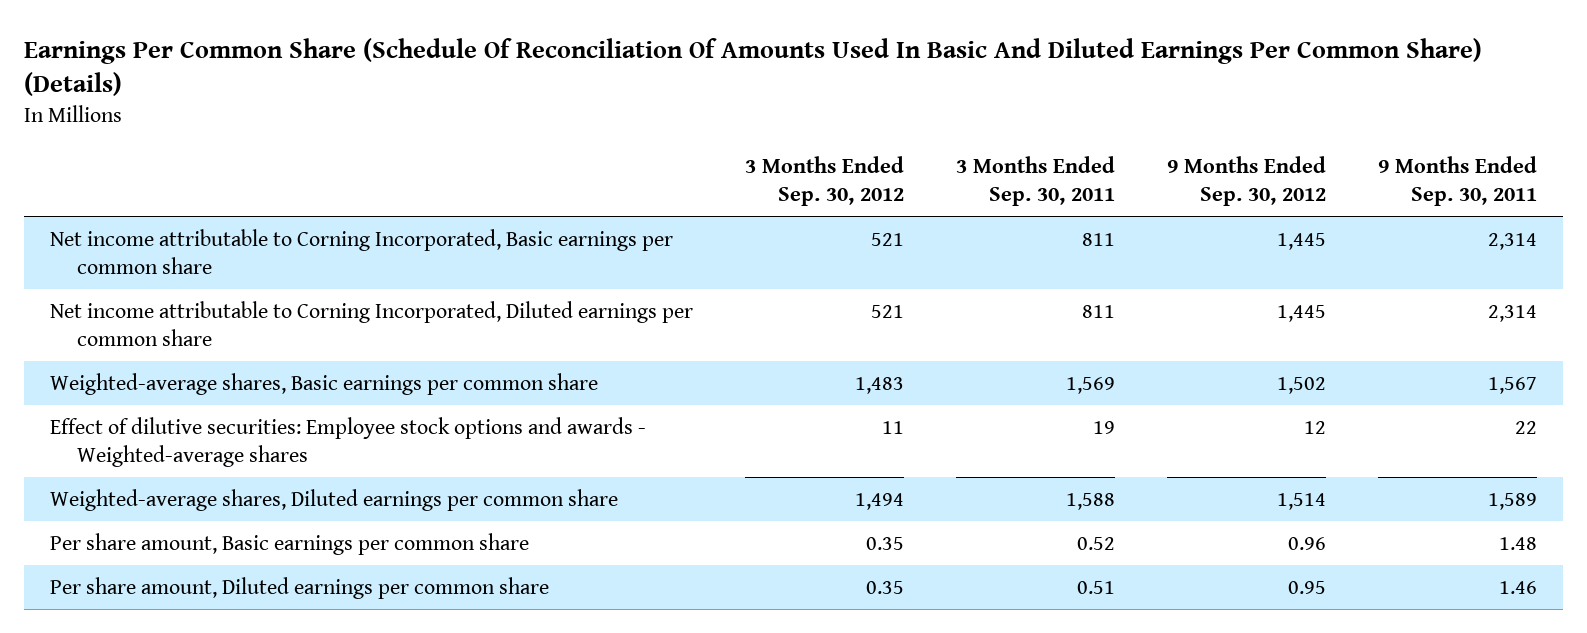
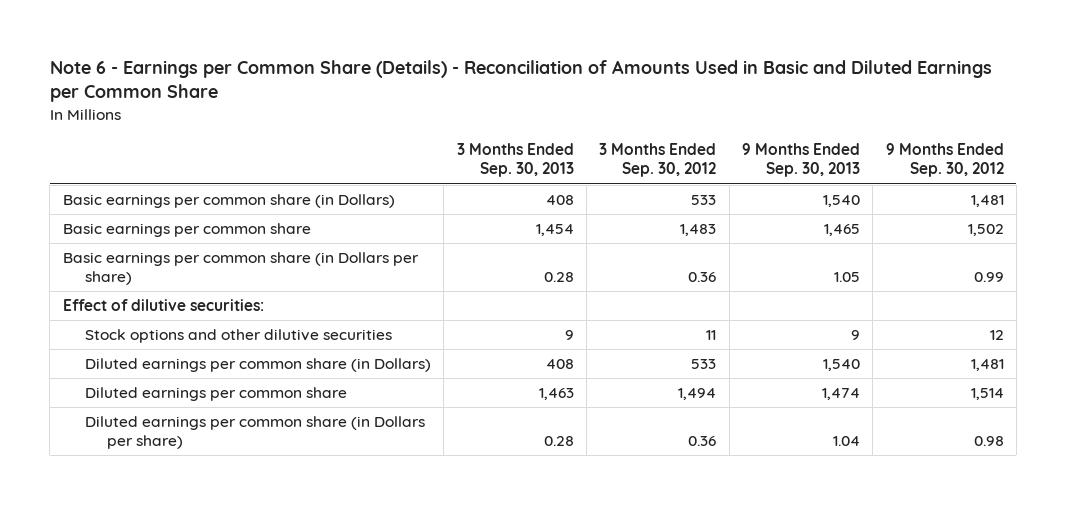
- Earnings Per Common Share (Schedule Of Reconciliation Of Amounts Used In Basic And Diluted Earnings Per Common Share) (Details)
+ Note 6 - Earnings per Common Share (Details) - Reconciliation of Amounts Used in Basic and Diluted Earnings per Common Share
- | 3 Months Ended Sep. 30, 2012 | 3 Months Ended Sep. 30, 2011 | 9 Months Ended Sep. 30, 2012 | 9 Months Ended Sep. 30, 2011
+ | 3 Months Ended Sep. 30, 2013 | 3 Months Ended Sep. 30, 2012 | 9 Months Ended Sep. 30, 2013 | 9 Months Ended Sep. 30, 2012
- Net income attributable to Corning Incorporated, Basic earnings per common share | 521 | 811 | 1,445 | 2,314
- Net income attributable to Corning Incorporated, Diluted earnings per common share | 521 | 811 | 1,445 | 2,314
- Weighted-average shares, Basic earnings per common share | 1,483 | 1,569 | 1,502 | 1,567
- Effect of dilutive securities: Employee stock options and awards - Weighted-average shares | 11 | 19 | 12 | 22
- Weighted-average shares, Diluted earnings per common share | 1,494 | 1,588 | 1,514 | 1,589
- Per share amount, Basic earnings per common share | 0.35 | 0.52 | 0.96 | 1.48
- Per share amount, Diluted earnings per common share | 0.35 | 0.51 | 0.95 | 1.46
+ Basic earnings per common share (in Dollars) | 408 | 533 | 1,540 | 1,481
+ Basic earnings per common share | 1,454 | 1,483 | 1,465 | 1,502
+ Basic earnings per common share (in Dollars per share) | 0.28 | 0.36 | 1.05 | 0.99
+ Effect of dilutive securities:
+ Stock options and other dilutive securities | 9 | 11 | 9 | 12
+ Diluted earnings per common share (in Dollars) | 408 | 533 | 1,540 | 1,481
+ Diluted earnings per common share | 1,463 | 1,494 | 1,474 | 1,514
+ Diluted earnings per common share (in Dollars per share) | 0.28 | 0.36 | 1.04 | 0.98

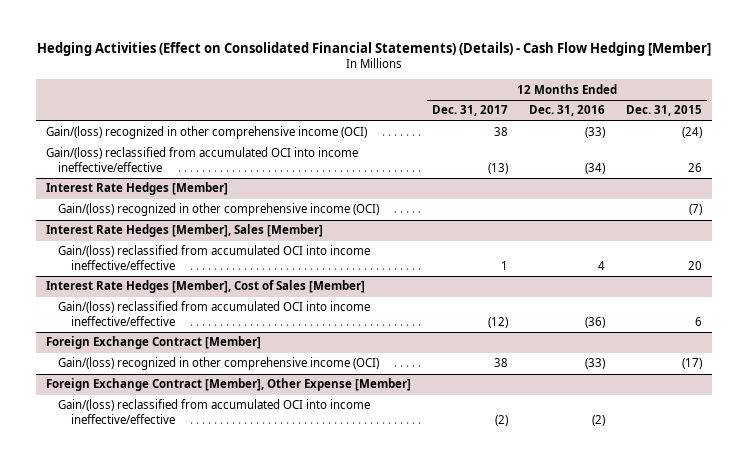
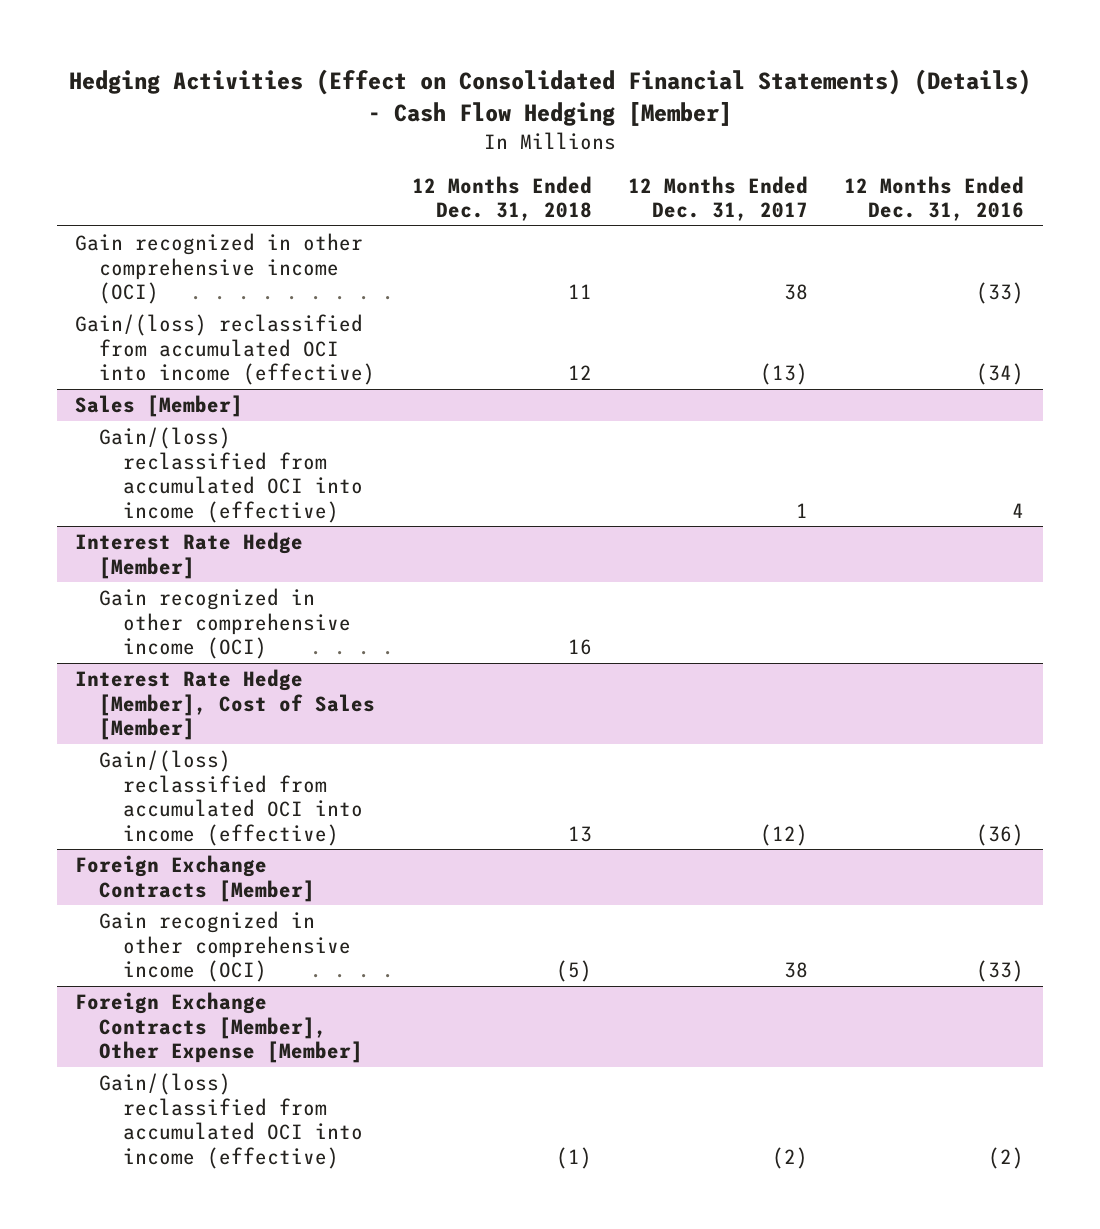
- | 12 Months Ended Dec. 31, 2017 | 12 Months Ended Dec. 31, 2016 | 12 Months Ended Dec. 31, 2015
+ | 12 Months Ended Dec. 31, 2018 | 12 Months Ended Dec. 31, 2017 | 12 Months Ended Dec. 31, 2016
- Gain/(loss) recognized in other comprehensive income (OCI) | 38 | (33) | (24)
- Gain/(loss) reclassified from accumulated OCI into income ineffective/effective | (13) | (34) | 26
- Interest Rate Hedges [Member]
- Gain/(loss) recognized in other comprehensive income (OCI) | | | (7)
- Interest Rate Hedges [Member], Sales [Member]
- Gain/(loss) reclassified from accumulated OCI into income ineffective/effective | 1 | 4 | 20
- Interest Rate Hedges [Member], Cost of Sales [Member]
- Gain/(loss) reclassified from accumulated OCI into income ineffective/effective | (12) | (36) | 6
- Foreign Exchange Contract [Member]
- Gain/(loss) recognized in other comprehensive income (OCI) | 38 | (33) | (17)
- Foreign Exchange Contract [Member], Other Expense [Member]
- Gain/(loss) reclassified from accumulated OCI into income ineffective/effective | (2) | (2) |
+ Gain recognized in other comprehensive income (OCI) | 11 | 38 | (33)
+ Gain/(loss) reclassified from accumulated OCI into income (effective) | 12 | (13) | (34)
+ Sales [Member]
+ Gain/(loss) reclassified from accumulated OCI into income (effective) | | 1 | 4
+ Interest Rate Hedge [Member]
+ Gain recognized in other comprehensive income (OCI) | 16 | |
+ Interest Rate Hedge [Member], Cost of Sales [Member]
+ Gain/(loss) reclassified from accumulated OCI into income (effective) | 13 | (12) | (36)
+ Foreign Exchange Contracts [Member]
+ Gain recognized in other comprehensive income (OCI) | (5) | 38 | (33)
+ Foreign Exchange Contracts [Member], Other Expense [Member]
+ Gain/(loss) reclassified from accumulated OCI into income (effective) | (1) | (2) | (2)

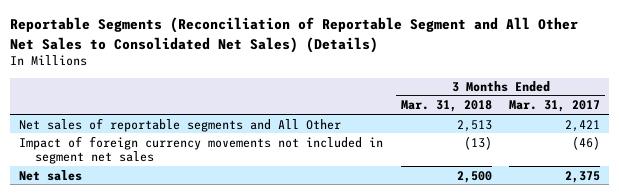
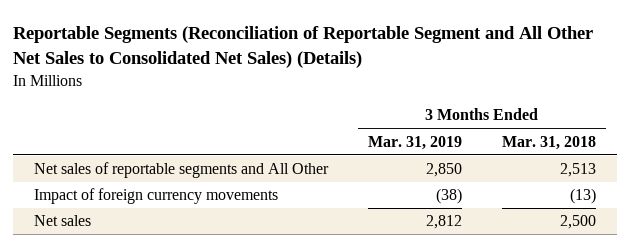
- | 3 Months Ended Mar. 31, 2018 | 3 Months Ended Mar. 31, 2017
+ | 3 Months Ended Mar. 31, 2019 | 3 Months Ended Mar. 31, 2018
- Impact of foreign currency movements not included in segment net sales | (13) | (46)
+ Impact of foreign currency movements | (38) | (13)

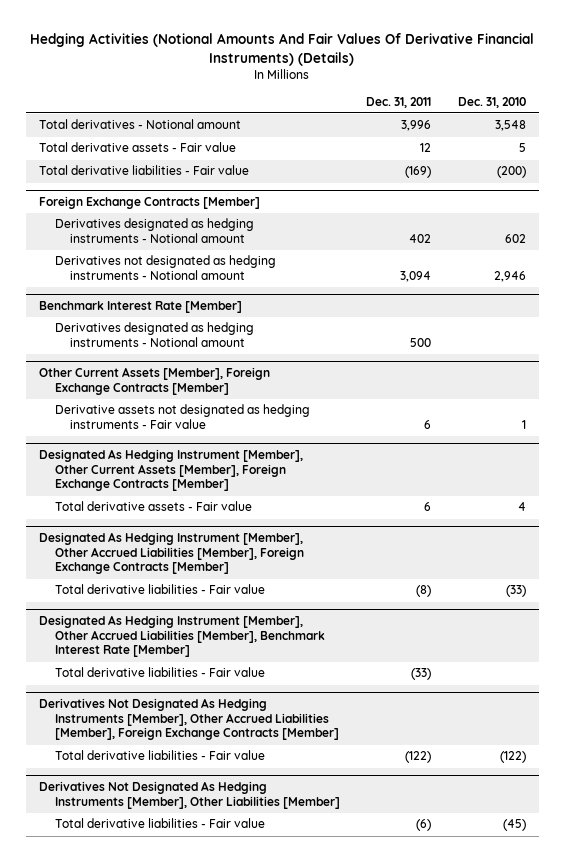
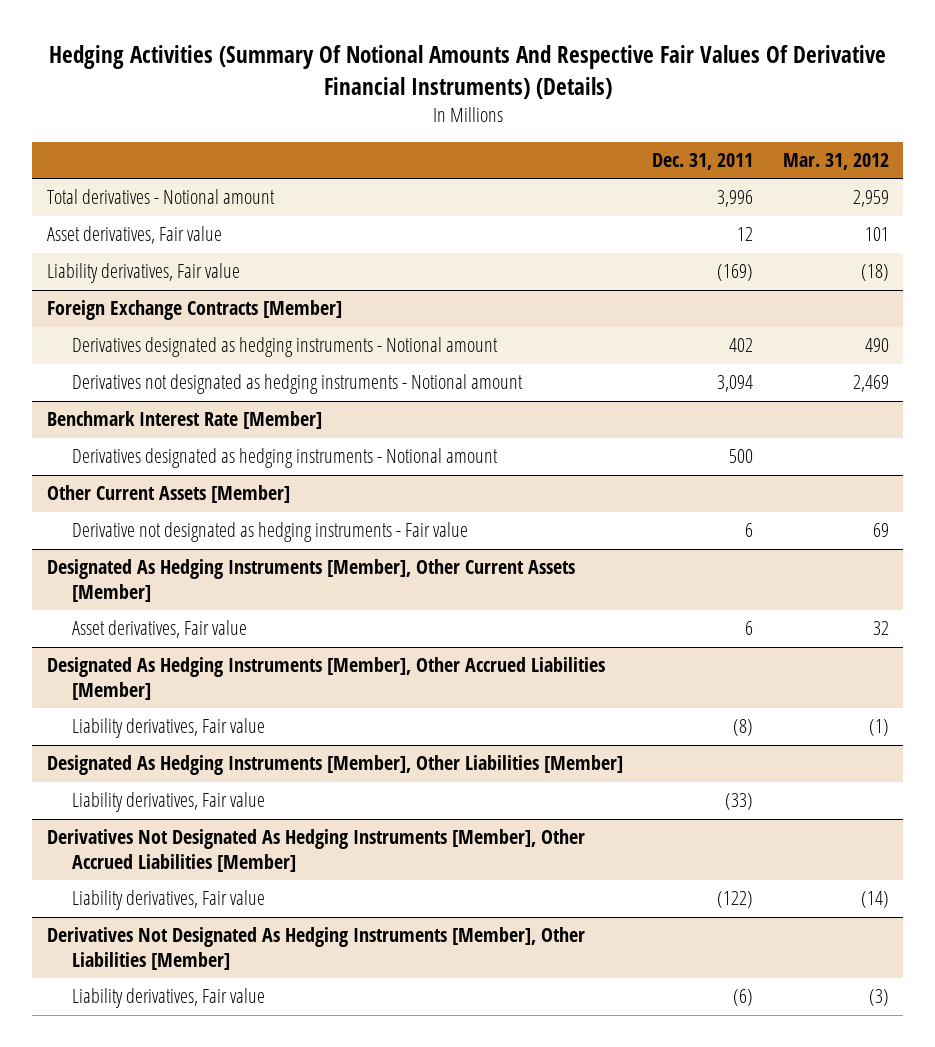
- Hedging Activities (Notional Amounts And Fair Values Of Derivative Financial Instruments) (Details)
+ Hedging Activities (Summary Of Notional Amounts And Respective Fair Values Of Derivative Financial Instruments) (Details)
- | Dec. 31, 2011 | Dec. 31, 2010
+ | Dec. 31, 2011 | Mar. 31, 2012
- Total derivative assets - Fair value | 12 | 5
- Total derivative liabilities - Fair value | (169) | (200)
+ Asset derivatives, Fair value | 12 | 101
+ Liability derivatives, Fair value | (169) | (18)
- Other Current Assets [Member], Foreign Exchange Contracts [Member]
- Derivative assets not designated as hedging instruments - Fair value | 6 | 1
- Designated As Hedging Instrument [Member], Other Current Assets [Member], Foreign Exchange Contracts [Member]
- Total derivative assets - Fair value | 6 | 4
- Designated As Hedging Instrument [Member], Other Accrued Liabilities [Member], Foreign Exchange Contracts [Member]
- Total derivative liabilities - Fair value | (8) | (33)
- Designated As Hedging Instrument [Member], Other Accrued Liabilities [Member], Benchmark Interest Rate [Member]
- Total derivative liabilities - Fair value | (33) |
- Derivatives Not Designated As Hedging Instruments [Member], Other Accrued Liabilities [Member], Foreign Exchange Contracts [Member]
- Total derivative liabilities - Fair value | (122) | (122)
+ Other Current Assets [Member]
+ Derivative not designated as hedging instruments - Fair value | 6 | 69
+ Designated As Hedging Instruments [Member], Other Current Assets [Member]
+ Asset derivatives, Fair value | 6 | 32
+ Designated As Hedging Instruments [Member], Other Accrued Liabilities [Member]
+ Liability derivatives, Fair value | (8) | (1)
+ Designated As Hedging Instruments [Member], Other Liabilities [Member]
+ Liability derivatives, Fair value | (33) |
+ Derivatives Not Designated As Hedging Instruments [Member], Other Accrued Liabilities [Member]
+ Liability derivatives, Fair value | (122) | (14)
@ Derivatives Not Designated As Hedging Instruments [Member], Other Liabilities [Member]
- Total derivative liabilities - Fair value | (6) | (45)
+ Liability derivatives, Fair value | (6) | (3)

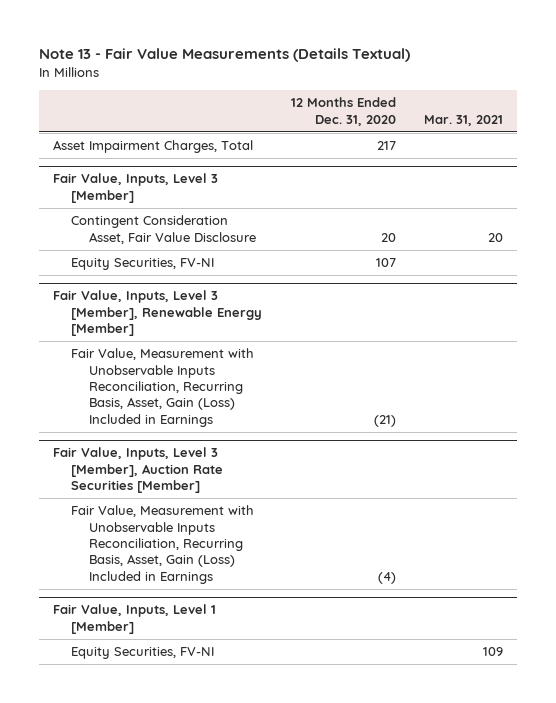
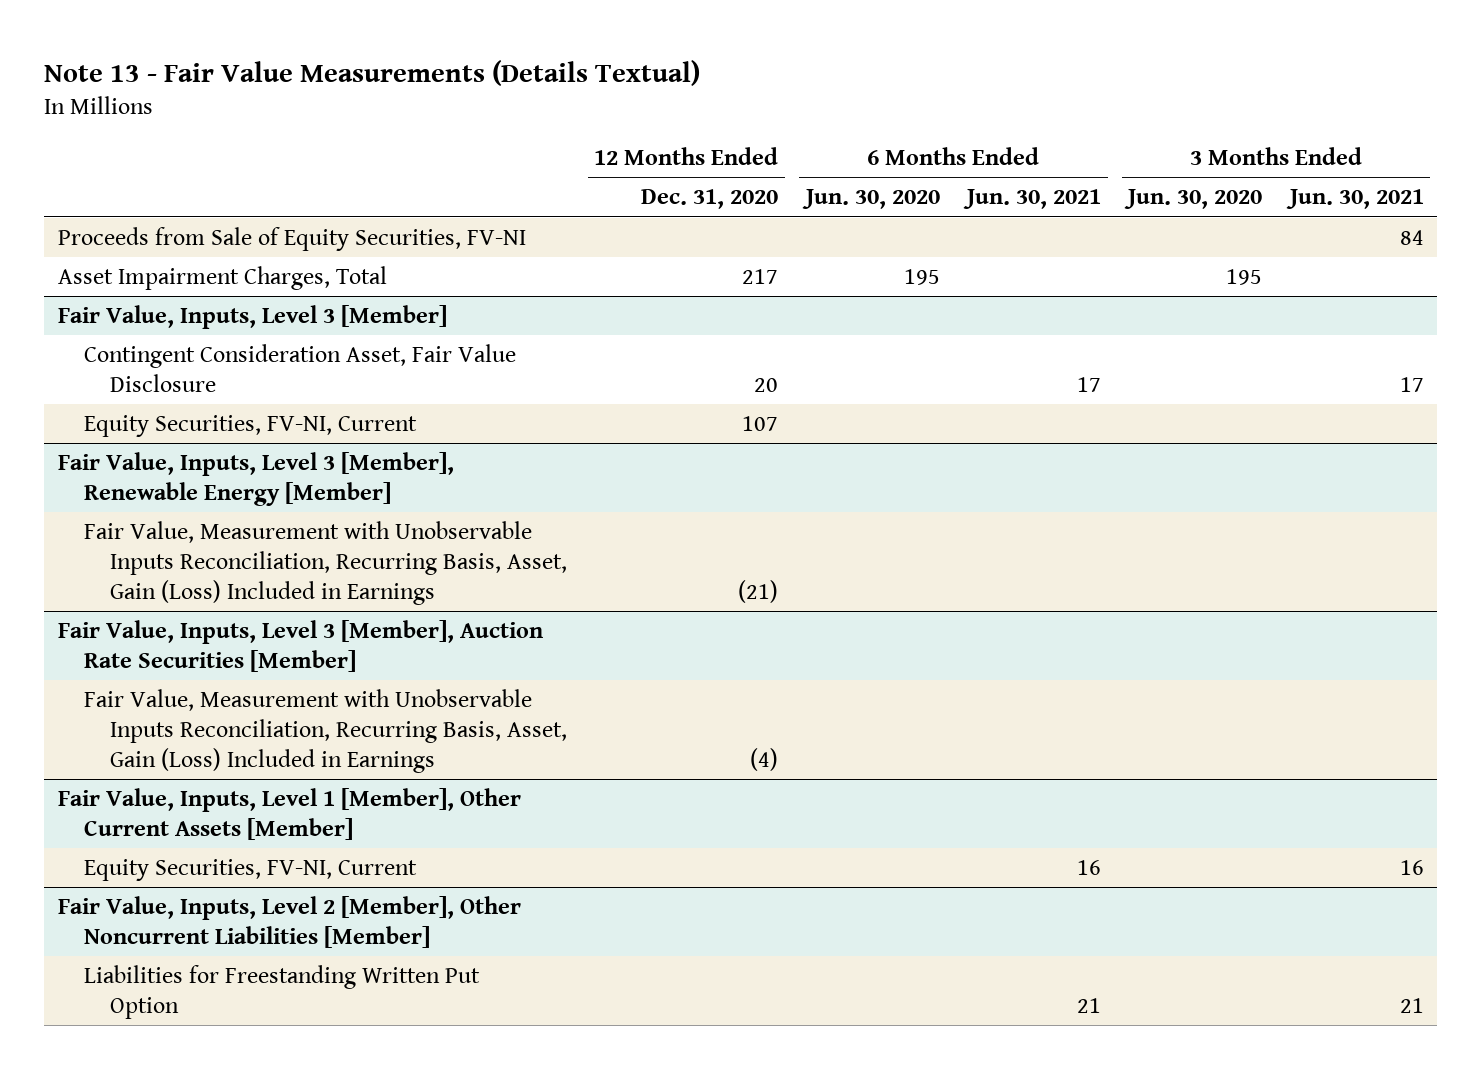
- | 12 Months Ended Dec. 31, 2020 | Mar. 31, 2021
+ | 12 Months Ended Dec. 31, 2020 | 6 Months Ended Jun. 30, 2020 | 6 Months Ended Jun. 30, 2021 | 3 Months Ended Jun. 30, 2020 | 3 Months Ended Jun. 30, 2021
+ Proceeds from Sale of Equity Securities, FV-NI | | | | | 84
@ Fair Value, Inputs, Level 3 [Member]
- Equity Securities, FV-NI | 107 |
+ Equity Securities, FV-NI, Current | 107 | | | |
- Fair Value, Inputs, Level 1 [Member]
- Equity Securities, FV-NI | | 109
+ Fair Value, Inputs, Level 1 [Member], Other Current Assets [Member]
+ Equity Securities, FV-NI, Current | | | 16 | | 16
+ Fair Value, Inputs, Level 2 [Member], Other Noncurrent Liabilities [Member]
+ Liabilities for Freestanding Written Put Option | | | 21 | | 21

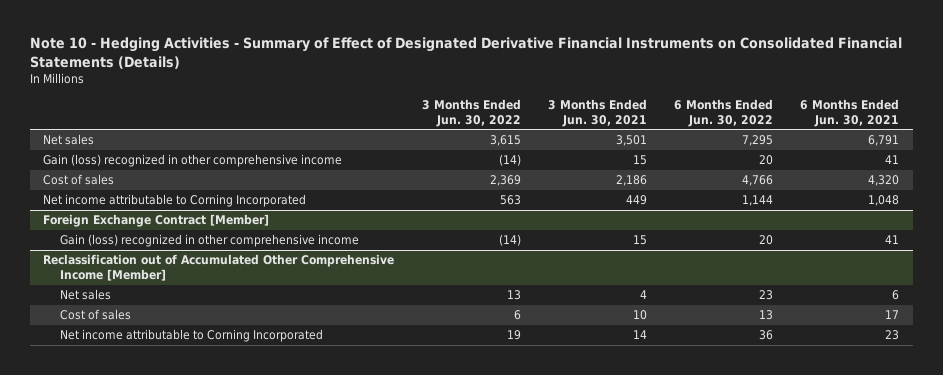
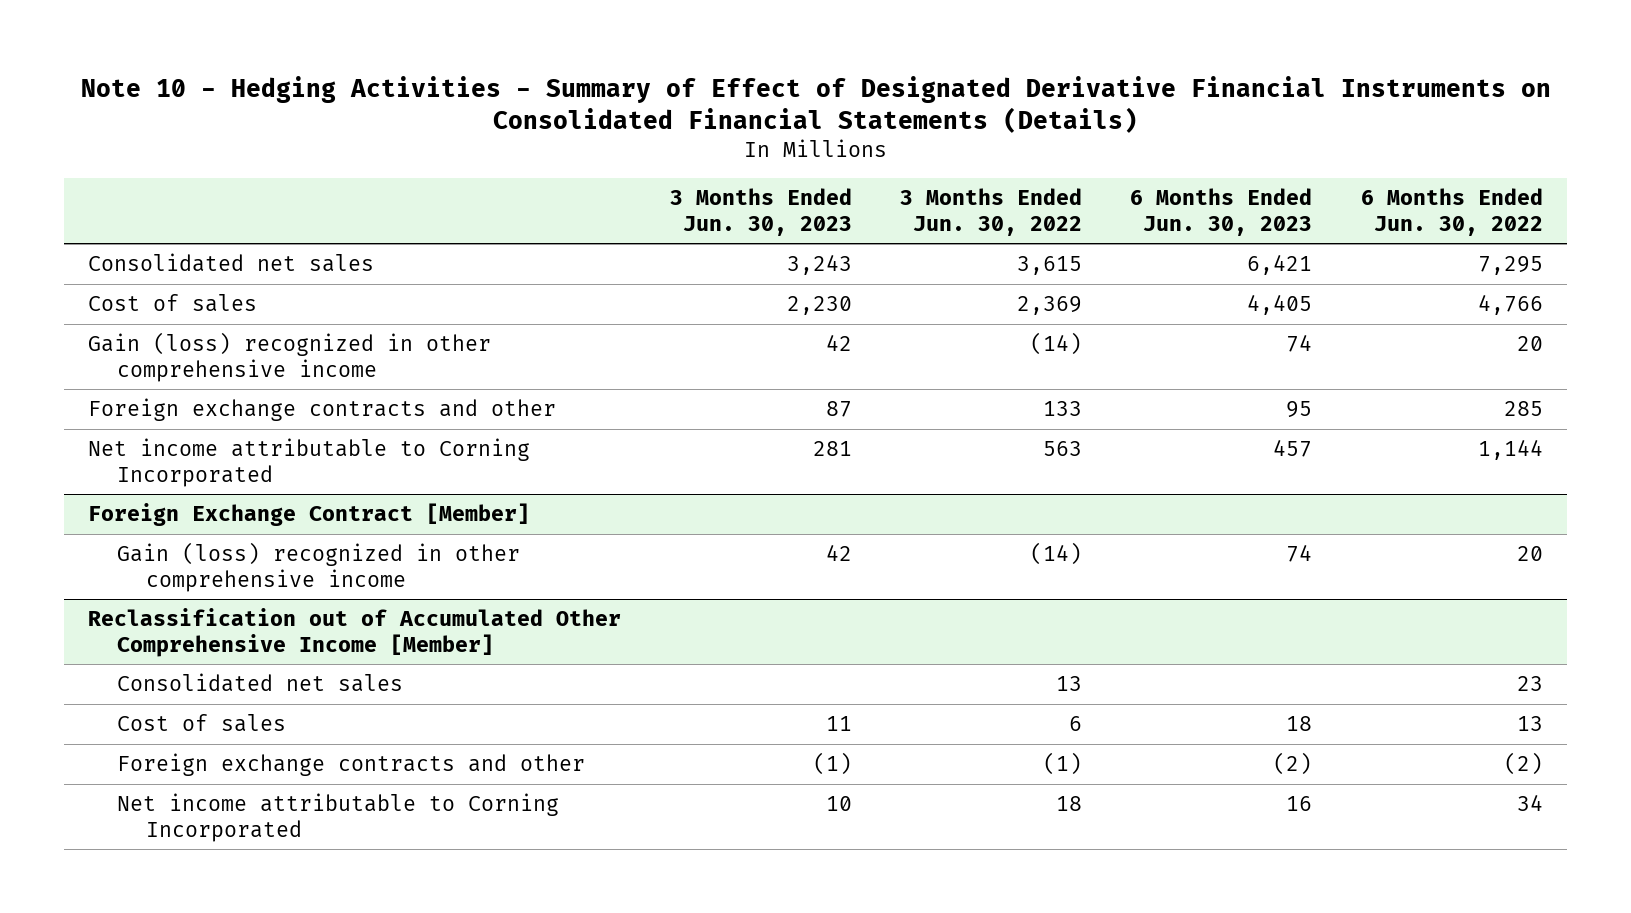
- | 3 Months Ended Jun. 30, 2022 | 3 Months Ended Jun. 30, 2021 | 6 Months Ended Jun. 30, 2022 | 6 Months Ended Jun. 30, 2021
+ | 3 Months Ended Jun. 30, 2023 | 3 Months Ended Jun. 30, 2022 | 6 Months Ended Jun. 30, 2023 | 6 Months Ended Jun. 30, 2022
- Net sales | 3,615 | 3,501 | 7,295 | 6,791
+ Consolidated net sales | 3,243 | 3,615 | 6,421 | 7,295
moved down: Gain (loss) recognized in other comprehensive income | 42 | (14) | 74 | 20
+ Foreign exchange contracts and other | 87 | 133 | 95 | 285
@ Reclassification out of Accumulated Other Comprehensive Income [Member]
- Net sales | 13 | 4 | 23 | 6
+ Consolidated net sales | | 13 | | 23
- Net income attributable to Corning Incorporated | 19 | 14 | 36 | 23
+ Foreign exchange contracts and other | (1) | (1) | (2) | (2)
+ Net income attributable to Corning Incorporated | 10 | 18 | 16 | 34

